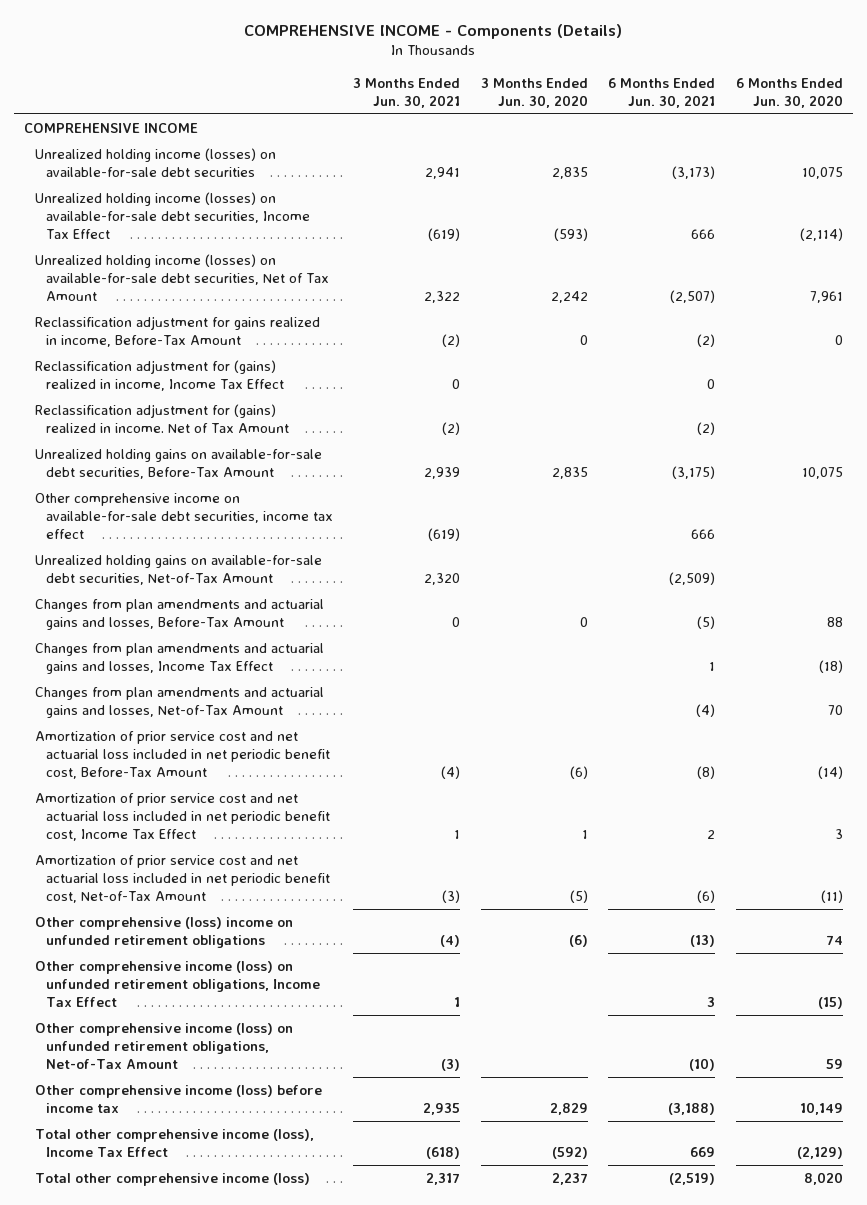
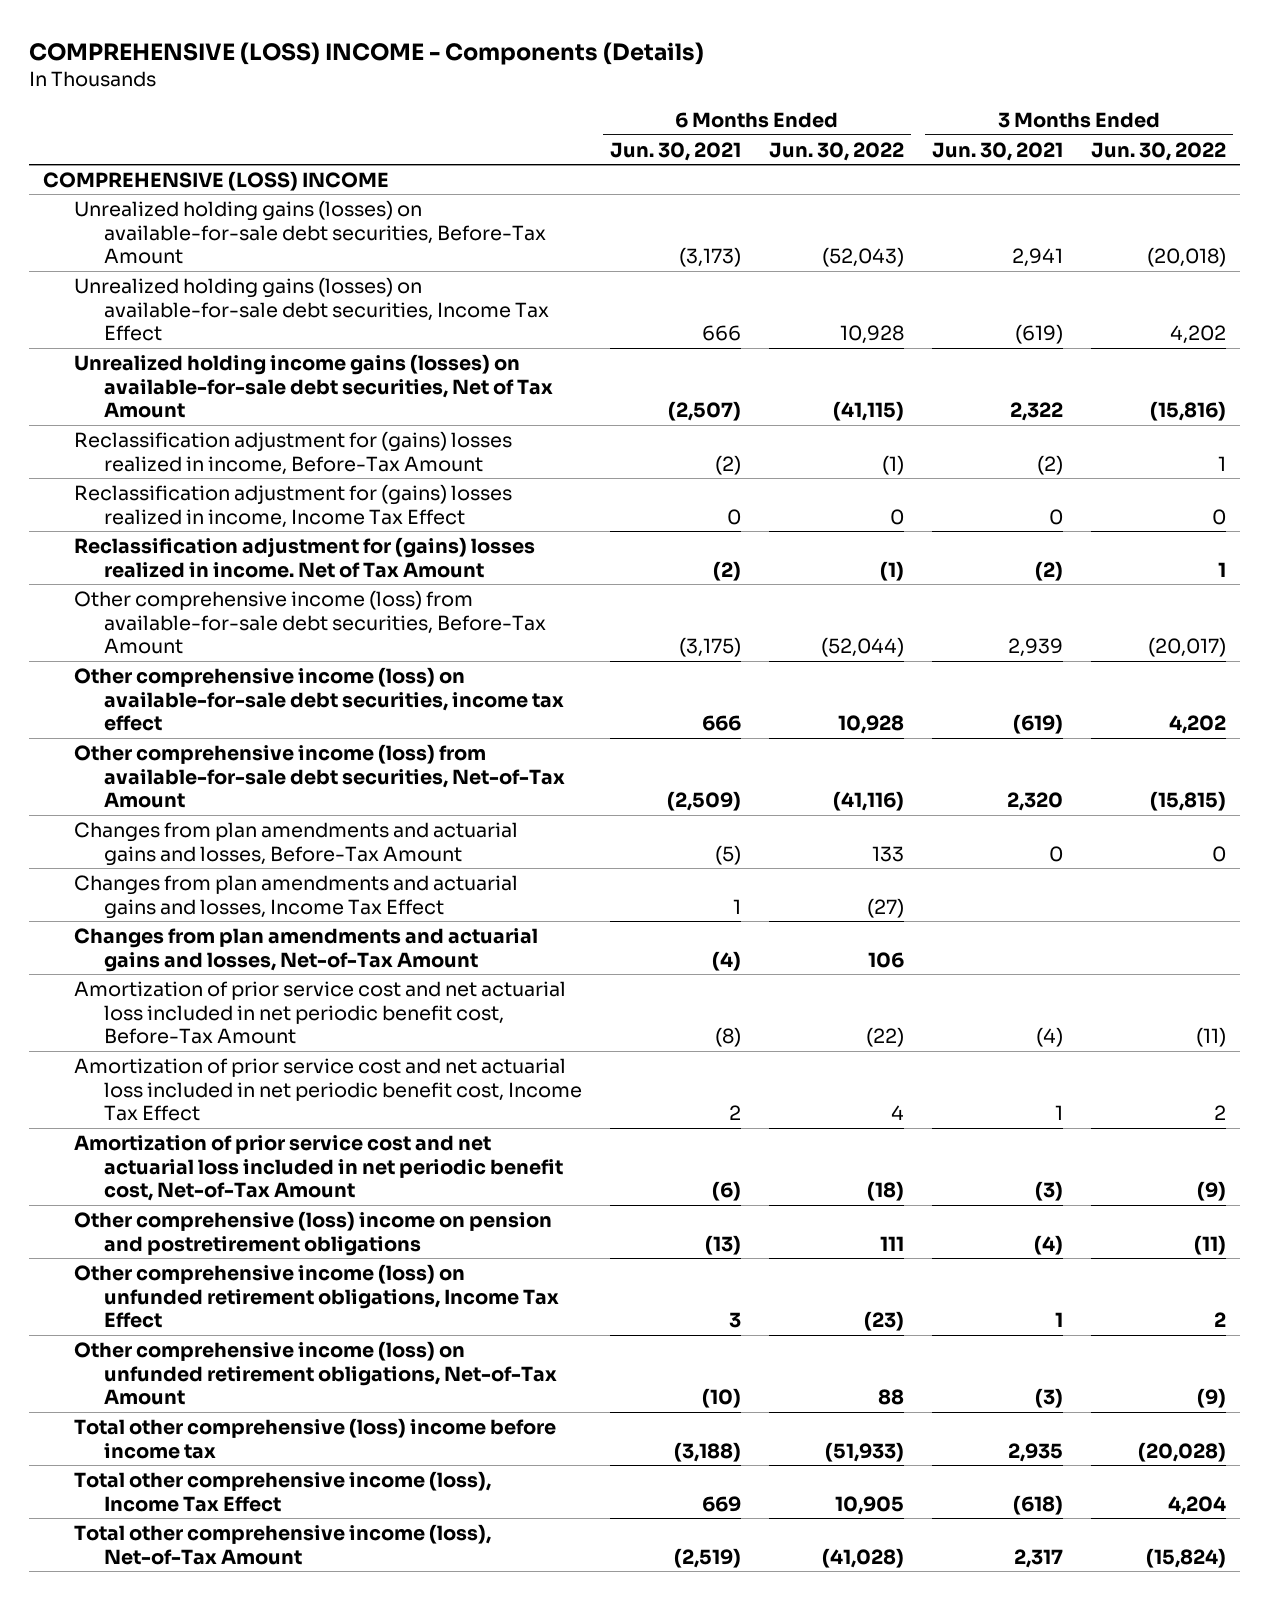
- COMPREHENSIVE INCOME - Components (Details)
+ COMPREHENSIVE (LOSS) INCOME - Components (Details)
- | 3 Months Ended Jun. 30, 2021 | 3 Months Ended Jun. 30, 2020 | 6 Months Ended Jun. 30, 2021 | 6 Months Ended Jun. 30, 2020
+ | 6 Months Ended Jun. 30, 2021 | 6 Months Ended Jun. 30, 2022 | 3 Months Ended Jun. 30, 2021 | 3 Months Ended Jun. 30, 2022
- COMPREHENSIVE INCOME
- Unrealized holding income (losses) on available-for-sale debt securities | 2,941 | 2,835 | (3,173) | 10,075
- Unrealized holding income (losses) on available-for-sale debt securities, Income Tax Effect | (619) | (593) | 666 | (2,114)
- Unrealized holding income (losses) on available-for-sale debt securities, Net of Tax Amount | 2,322 | 2,242 | (2,507) | 7,961
- Reclassification adjustment for gains realized in income, Before-Tax Amount | (2) | 0 | (2) | 0
- Reclassification adjustment for (gains) realized in income, Income Tax Effect | 0 | | 0 |
- Reclassification adjustment for (gains) realized in income. Net of Tax Amount | (2) | | (2) |
- Unrealized holding gains on available-for-sale debt securities, Before-Tax Amount | 2,939 | 2,835 | (3,175) | 10,075
- Other comprehensive income on available-for-sale debt securities, income tax effect | (619) | | 666 |
- Unrealized holding gains on available-for-sale debt securities, Net-of-Tax Amount | 2,320 | | (2,509) |
+ COMPREHENSIVE (LOSS) INCOME
+ Unrealized holding gains (losses) on available-for-sale debt securities, Before-Tax Amount | (3,173) | (52,043) | 2,941 | (20,018)
+ Unrealized holding gains (losses) on available-for-sale debt securities, Income Tax Effect | 666 | 10,928 | (619) | 4,202
+ Unrealized holding income gains (losses) on available-for-sale debt securities, Net of Tax Amount | (2,507) | (41,115) | 2,322 | (15,816)
+ Reclassification adjustment for (gains) losses realized in income, Before-Tax Amount | (2) | (1) | (2) | 1
+ Reclassification adjustment for (gains) losses realized in income, Income Tax Effect | 0 | 0 | 0 | 0
+ Reclassification adjustment for (gains) losses realized in income. Net of Tax Amount | (2) | (1) | (2) | 1
+ Other comprehensive income (loss) from available-for-sale debt securities, Before-Tax Amount | (3,175) | (52,044) | 2,939 | (20,017)
+ Other comprehensive income (loss) on available-for-sale debt securities, income tax effect | 666 | 10,928 | (619) | 4,202
+ Other comprehensive income (loss) from available-for-sale debt securities, Net-of-Tax Amount | (2,509) | (41,116) | 2,320 | (15,815)
- Other comprehensive (loss) income on unfunded retirement obligations | (4) | (6) | (13) | 74
+ Other comprehensive (loss) income on pension and postretirement obligations | (13) | 111 | (4) | (11)
- Other comprehensive income (loss) before income tax | 2,935 | 2,829 | (3,188) | 10,149
+ Total other comprehensive (loss) income before income tax | (3,188) | (51,933) | 2,935 | (20,028)
- Total other comprehensive income (loss) | 2,317 | 2,237 | (2,519) | 8,020
+ Total other comprehensive income (loss), Net-of-Tax Amount | (2,519) | (41,028) | 2,317 | (15,824)

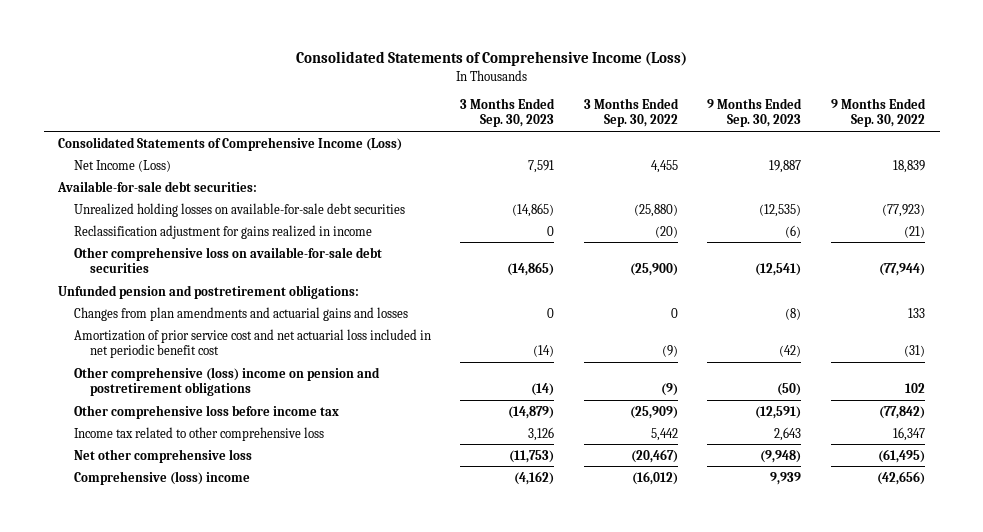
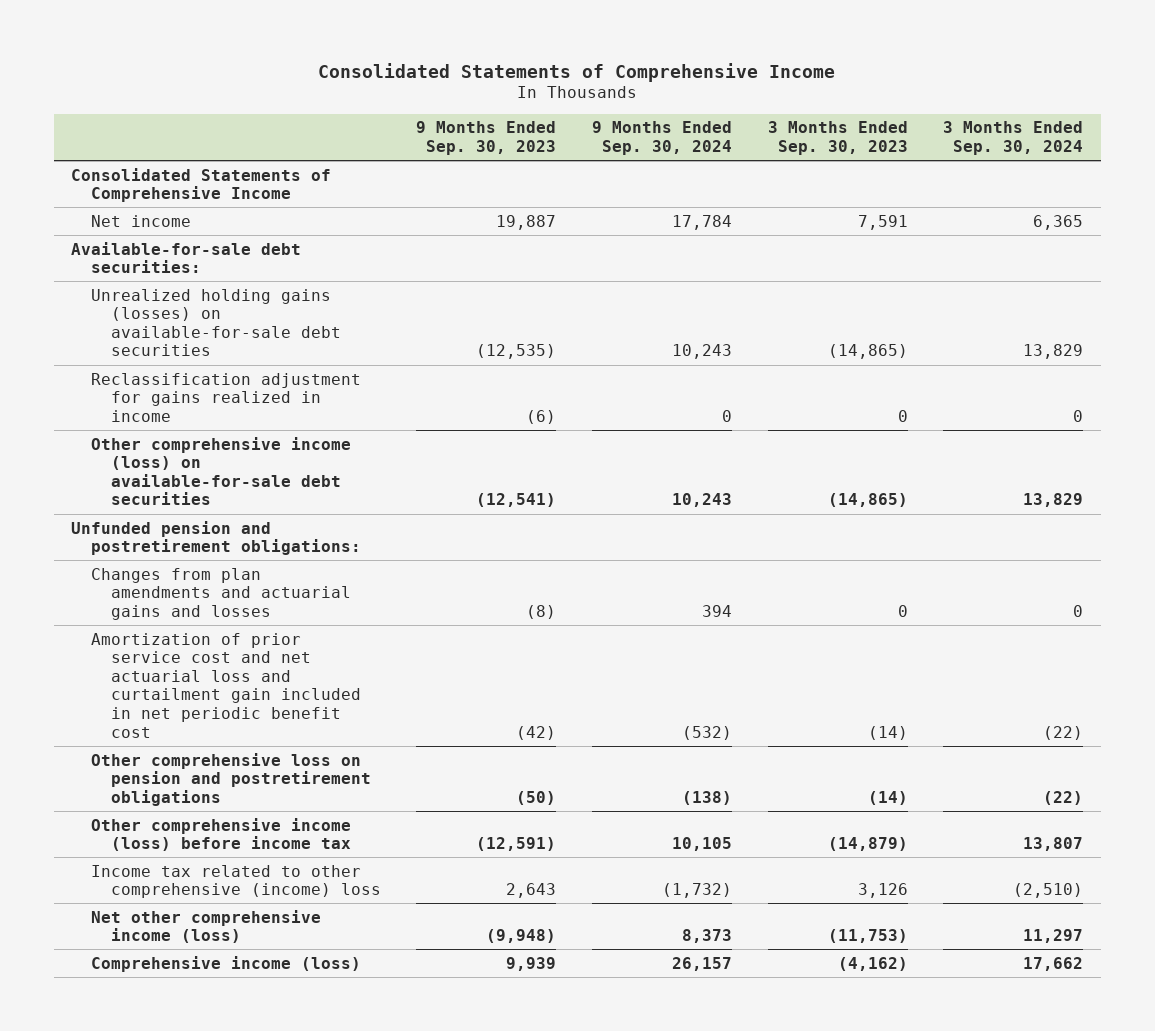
- Consolidated Statements of Comprehensive Income (Loss)
+ Consolidated Statements of Comprehensive Income
- | 3 Months Ended Sep. 30, 2023 | 3 Months Ended Sep. 30, 2022 | 9 Months Ended Sep. 30, 2023 | 9 Months Ended Sep. 30, 2022
+ | 9 Months Ended Sep. 30, 2023 | 9 Months Ended Sep. 30, 2024 | 3 Months Ended Sep. 30, 2023 | 3 Months Ended Sep. 30, 2024
- Consolidated Statements of Comprehensive Income (Loss)
- Net Income (Loss) | 7,591 | 4,455 | 19,887 | 18,839
+ Consolidated Statements of Comprehensive Income
+ Net income | 19,887 | 17,784 | 7,591 | 6,365
- Unrealized holding losses on available-for-sale debt securities | (14,865) | (25,880) | (12,535) | (77,923)
+ Unrealized holding gains (losses) on available-for-sale debt securities | (12,535) | 10,243 | (14,865) | 13,829
- Other comprehensive loss on available-for-sale debt securities | (14,865) | (25,900) | (12,541) | (77,944)
+ Other comprehensive income (loss) on available-for-sale debt securities | (12,541) | 10,243 | (14,865) | 13,829
- Amortization of prior service cost and net actuarial loss included in net periodic benefit cost | (14) | (9) | (42) | (31)
- Other comprehensive (loss) income on pension and postretirement obligations | (14) | (9) | (50) | 102
- Other comprehensive loss before income tax | (14,879) | (25,909) | (12,591) | (77,842)
- Income tax related to other comprehensive loss | 3,126 | 5,442 | 2,643 | 16,347
- Net other comprehensive loss | (11,753) | (20,467) | (9,948) | (61,495)
- Comprehensive (loss) income | (4,162) | (16,012) | 9,939 | (42,656)
+ Amortization of prior service cost and net actuarial loss and curtailment gain included in net periodic benefit cost | (42) | (532) | (14) | (22)
+ Other comprehensive loss on pension and postretirement obligations | (50) | (138) | (14) | (22)
+ Other comprehensive income (loss) before income tax | (12,591) | 10,105 | (14,879) | 13,807
+ Income tax related to other comprehensive (income) loss | 2,643 | (1,732) | 3,126 | (2,510)
+ Net other comprehensive income (loss) | (9,948) | 8,373 | (11,753) | 11,297
+ Comprehensive income (loss) | 9,939 | 26,157 | (4,162) | 17,662

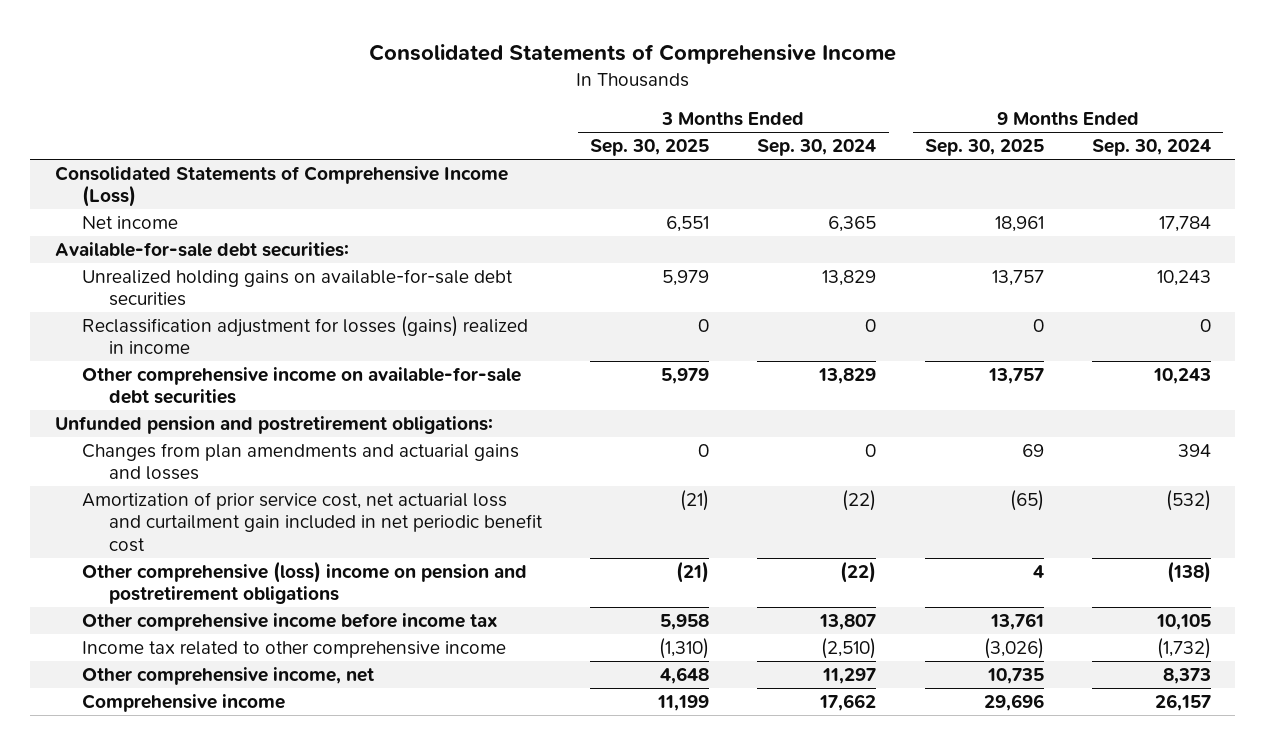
- | 9 Months Ended Sep. 30, 2023 | 9 Months Ended Sep. 30, 2024 | 3 Months Ended Sep. 30, 2023 | 3 Months Ended Sep. 30, 2024
+ | 3 Months Ended Sep. 30, 2025 | 3 Months Ended Sep. 30, 2024 | 9 Months Ended Sep. 30, 2025 | 9 Months Ended Sep. 30, 2024
- Consolidated Statements of Comprehensive Income
+ Consolidated Statements of Comprehensive Income (Loss)
- Unrealized holding gains (losses) on available-for-sale debt securities | (12,535) | 10,243 | (14,865) | 13,829
- Reclassification adjustment for gains realized in income | (6) | 0 | 0 | 0
- Other comprehensive income (loss) on available-for-sale debt securities | (12,541) | 10,243 | (14,865) | 13,829
+ Unrealized holding gains on available-for-sale debt securities | 5,979 | 13,829 | 13,757 | 10,243
+ Reclassification adjustment for losses (gains) realized in income | 0 | 0 | 0 | 0
+ Other comprehensive income on available-for-sale debt securities | 5,979 | 13,829 | 13,757 | 10,243
- Amortization of prior service cost and net actuarial loss and curtailment gain included in net periodic benefit cost | (42) | (532) | (14) | (22)
- Other comprehensive loss on pension and postretirement obligations | (50) | (138) | (14) | (22)
- Other comprehensive income (loss) before income tax | (12,591) | 10,105 | (14,879) | 13,807
- Income tax related to other comprehensive (income) loss | 2,643 | (1,732) | 3,126 | (2,510)
- Net other comprehensive income (loss) | (9,948) | 8,373 | (11,753) | 11,297
- Comprehensive income (loss) | 9,939 | 26,157 | (4,162) | 17,662
+ Amortization of prior service cost, net actuarial loss and curtailment gain included in net periodic benefit cost | (21) | (22) | (65) | (532)
+ Other comprehensive (loss) income on pension and postretirement obligations | (21) | (22) | 4 | (138)
+ Other comprehensive income before income tax | 5,958 | 13,807 | 13,761 | 10,105
+ Income tax related to other comprehensive income | (1,310) | (2,510) | (3,026) | (1,732)
+ Other comprehensive income, net | 4,648 | 11,297 | 10,735 | 8,373
+ Comprehensive income | 11,199 | 17,662 | 29,696 | 26,157

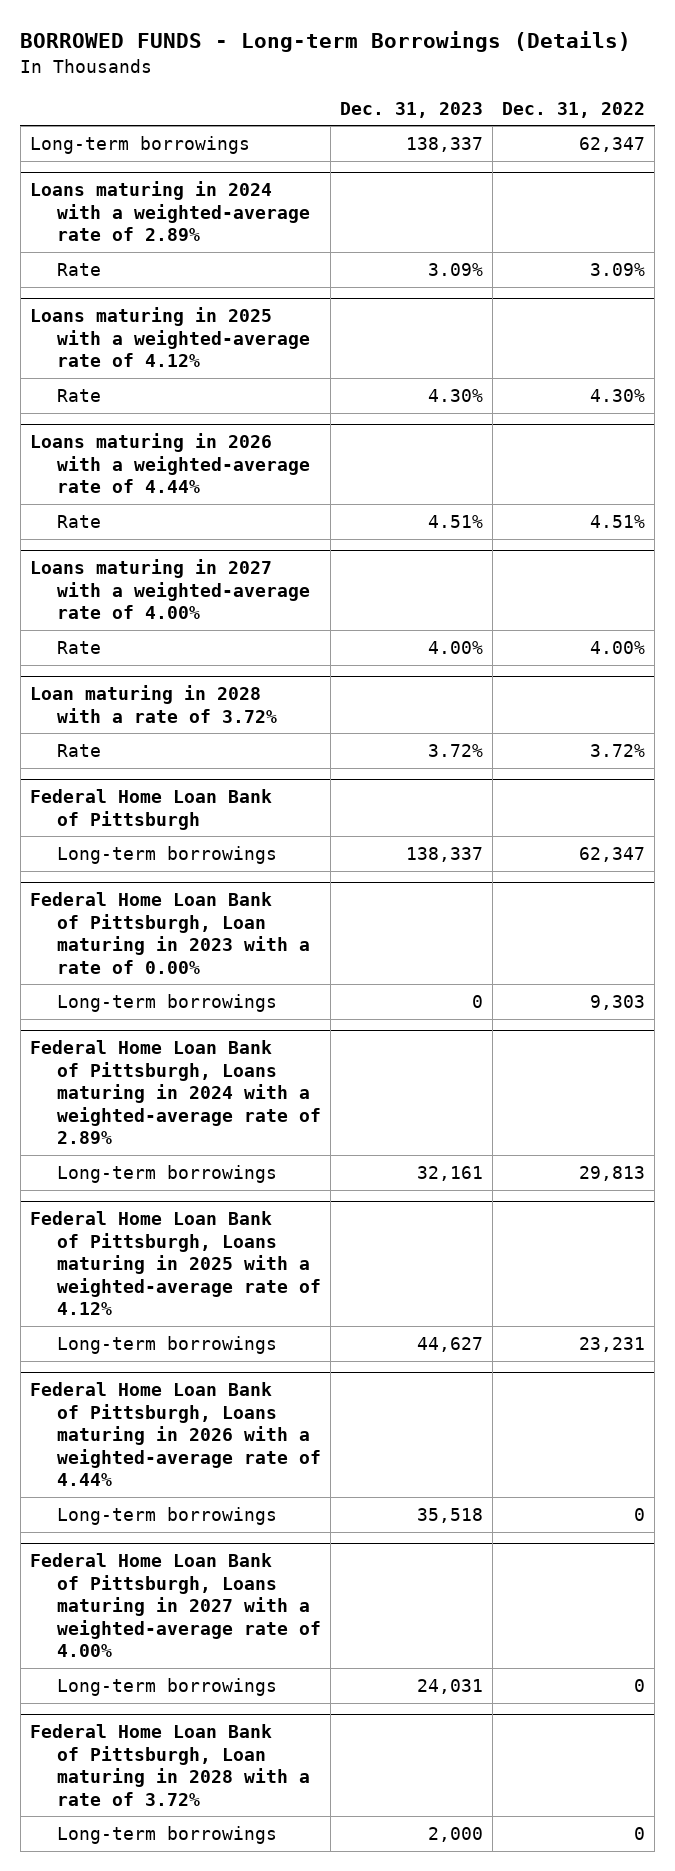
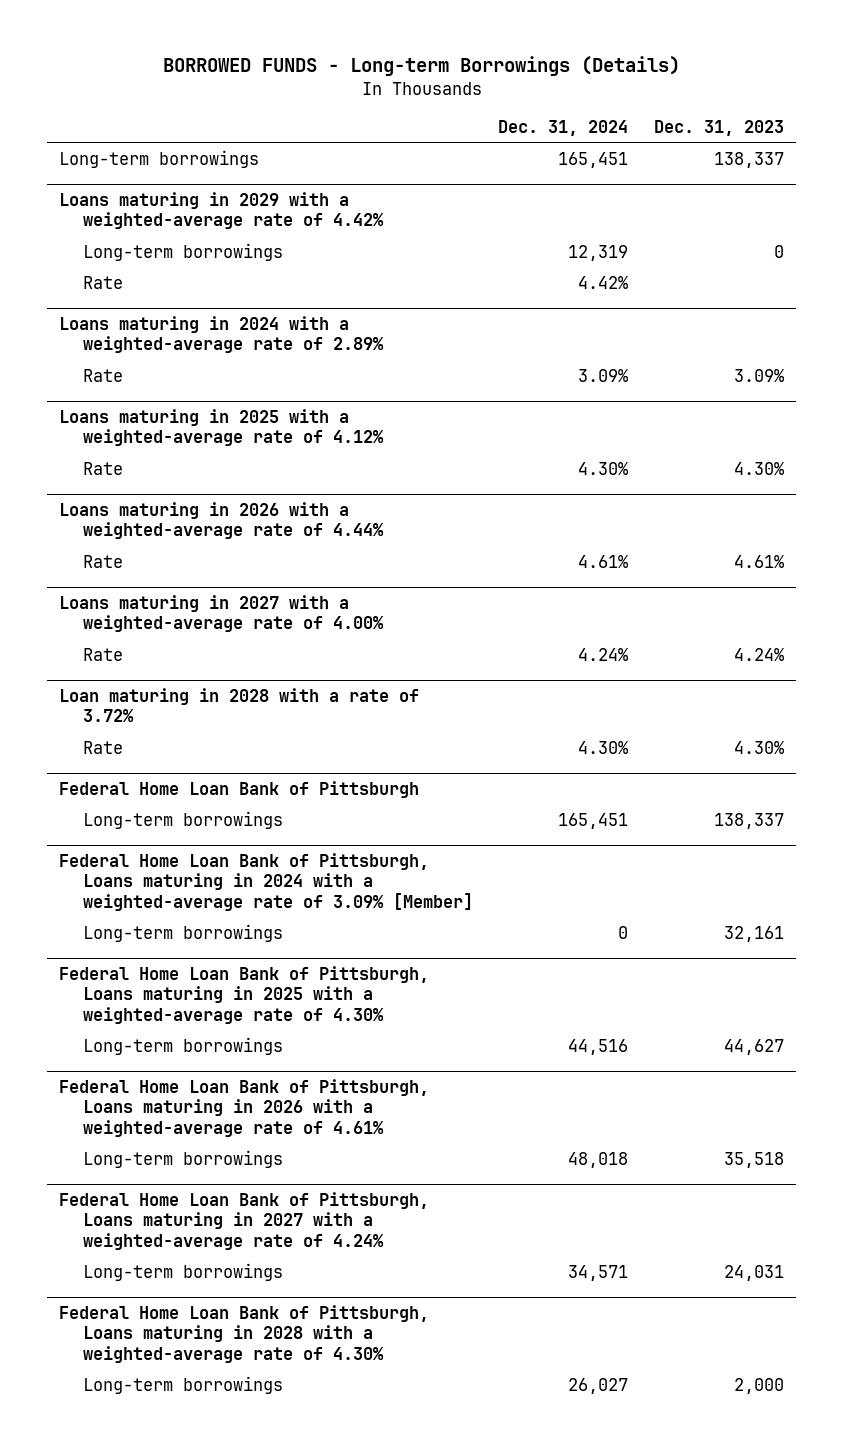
- | Dec. 31, 2023 | Dec. 31, 2022
+ | Dec. 31, 2024 | Dec. 31, 2023
+ Loans maturing in 2029 with a weighted-average rate of 4.42%
+ Long-term borrowings | 12,319 | 0
+ Rate | 4.42% |
@ Loans maturing in 2026 with a weighted-average rate of 4.44%
- Rate | 4.51% | 4.51%
+ Rate | 4.61% | 4.61%
@ Loans maturing in 2027 with a weighted-average rate of 4.00%
- Rate | 4.00% | 4.00%
+ Rate | 4.24% | 4.24%
@ Loan maturing in 2028 with a rate of 3.72%
- Rate | 3.72% | 3.72%
+ Rate | 4.30% | 4.30%
- Federal Home Loan Bank of Pittsburgh, Loan maturing in 2023 with a rate of 0.00%
- Long-term borrowings | 0 | 9,303
- Federal Home Loan Bank of Pittsburgh, Loans maturing in 2024 with a weighted-average rate of 2.89%
+ Federal Home Loan Bank of Pittsburgh, Loans maturing in 2024 with a weighted-average rate of 3.09% [Member]
- Federal Home Loan Bank of Pittsburgh, Loans maturing in 2025 with a weighted-average rate of 4.12%
+ Federal Home Loan Bank of Pittsburgh, Loans maturing in 2025 with a weighted-average rate of 4.30%
- Federal Home Loan Bank of Pittsburgh, Loans maturing in 2026 with a weighted-average rate of 4.44%
+ Federal Home Loan Bank of Pittsburgh, Loans maturing in 2026 with a weighted-average rate of 4.61%
- Federal Home Loan Bank of Pittsburgh, Loans maturing in 2027 with a weighted-average rate of 4.00%
+ Federal Home Loan Bank of Pittsburgh, Loans maturing in 2027 with a weighted-average rate of 4.24%
- Federal Home Loan Bank of Pittsburgh, Loan maturing in 2028 with a rate of 3.72%
+ Federal Home Loan Bank of Pittsburgh, Loans maturing in 2028 with a weighted-average rate of 4.30%

